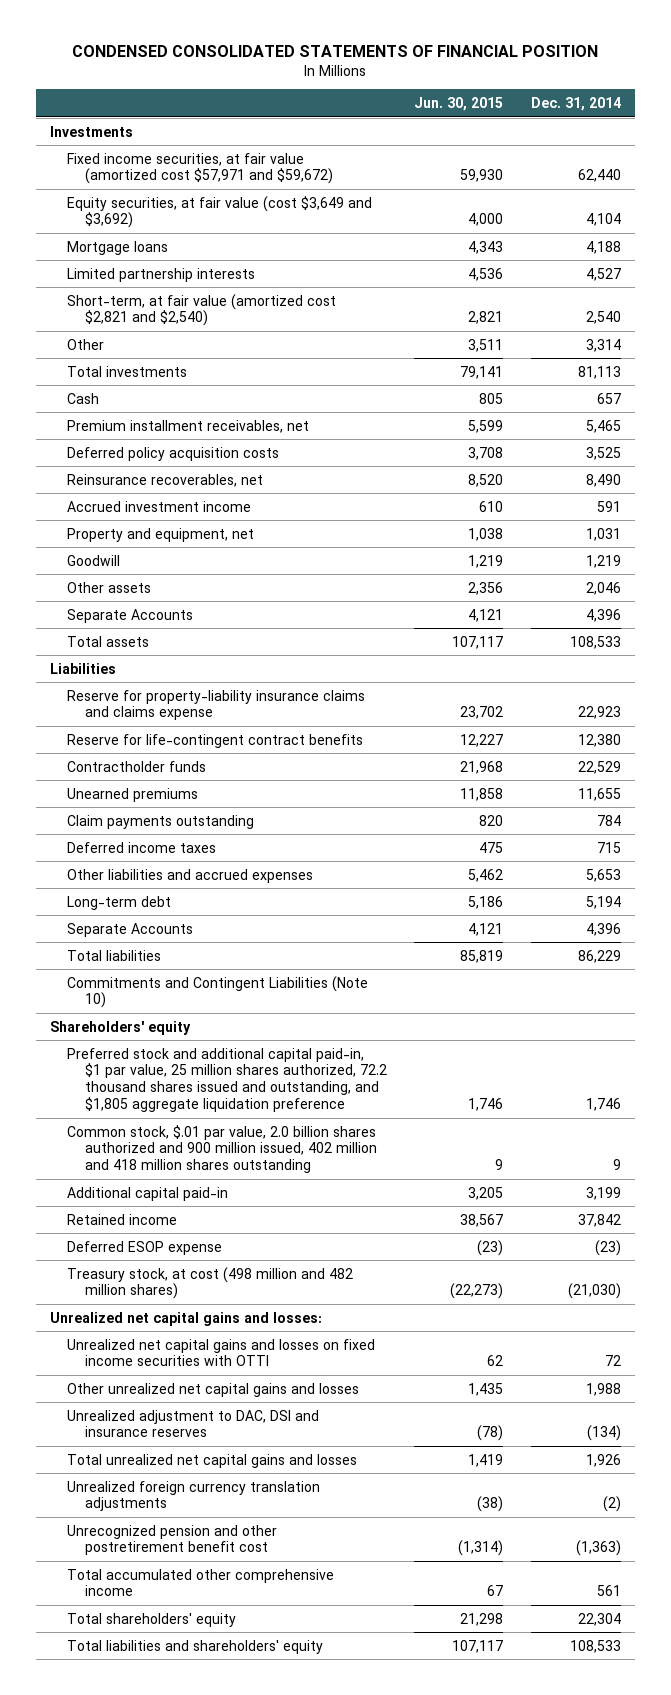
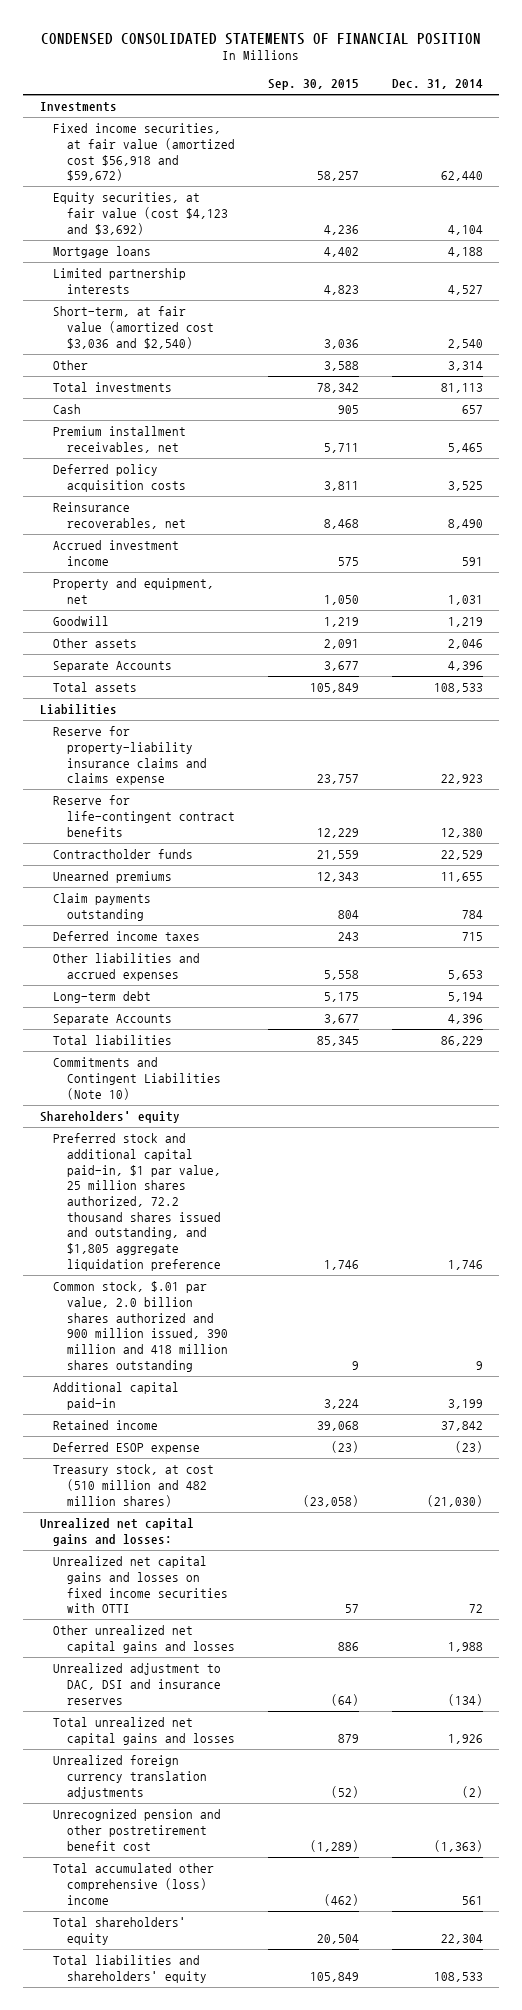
- | Jun. 30, 2015 | Dec. 31, 2014
+ | Sep. 30, 2015 | Dec. 31, 2014
- Fixed income securities, at fair value (amortized cost $57,971 and $59,672) | 59,930 | 62,440
- Equity securities, at fair value (cost $3,649 and $3,692) | 4,000 | 4,104
+ Fixed income securities, at fair value (amortized cost $56,918 and $59,672) | 58,257 | 62,440
+ Equity securities, at fair value (cost $4,123 and $3,692) | 4,236 | 4,104
- Short-term, at fair value (amortized cost $2,821 and $2,540) | 2,821 | 2,540
+ Short-term, at fair value (amortized cost $3,036 and $2,540) | 3,036 | 2,540
- Common stock, $.01 par value, 2.0 billion shares authorized and 900 million issued, 402 million and 418 million shares outstanding | 9 | 9
+ Common stock, $.01 par value, 2.0 billion shares authorized and 900 million issued, 390 million and 418 million shares outstanding | 9 | 9
- Treasury stock, at cost (498 million and 482 million shares) | (22,273) | (21,030)
+ Treasury stock, at cost (510 million and 482 million shares) | (23,058) | (21,030)
- Total accumulated other comprehensive income | 67 | 561
+ Total accumulated other comprehensive (loss) income | (462) | 561

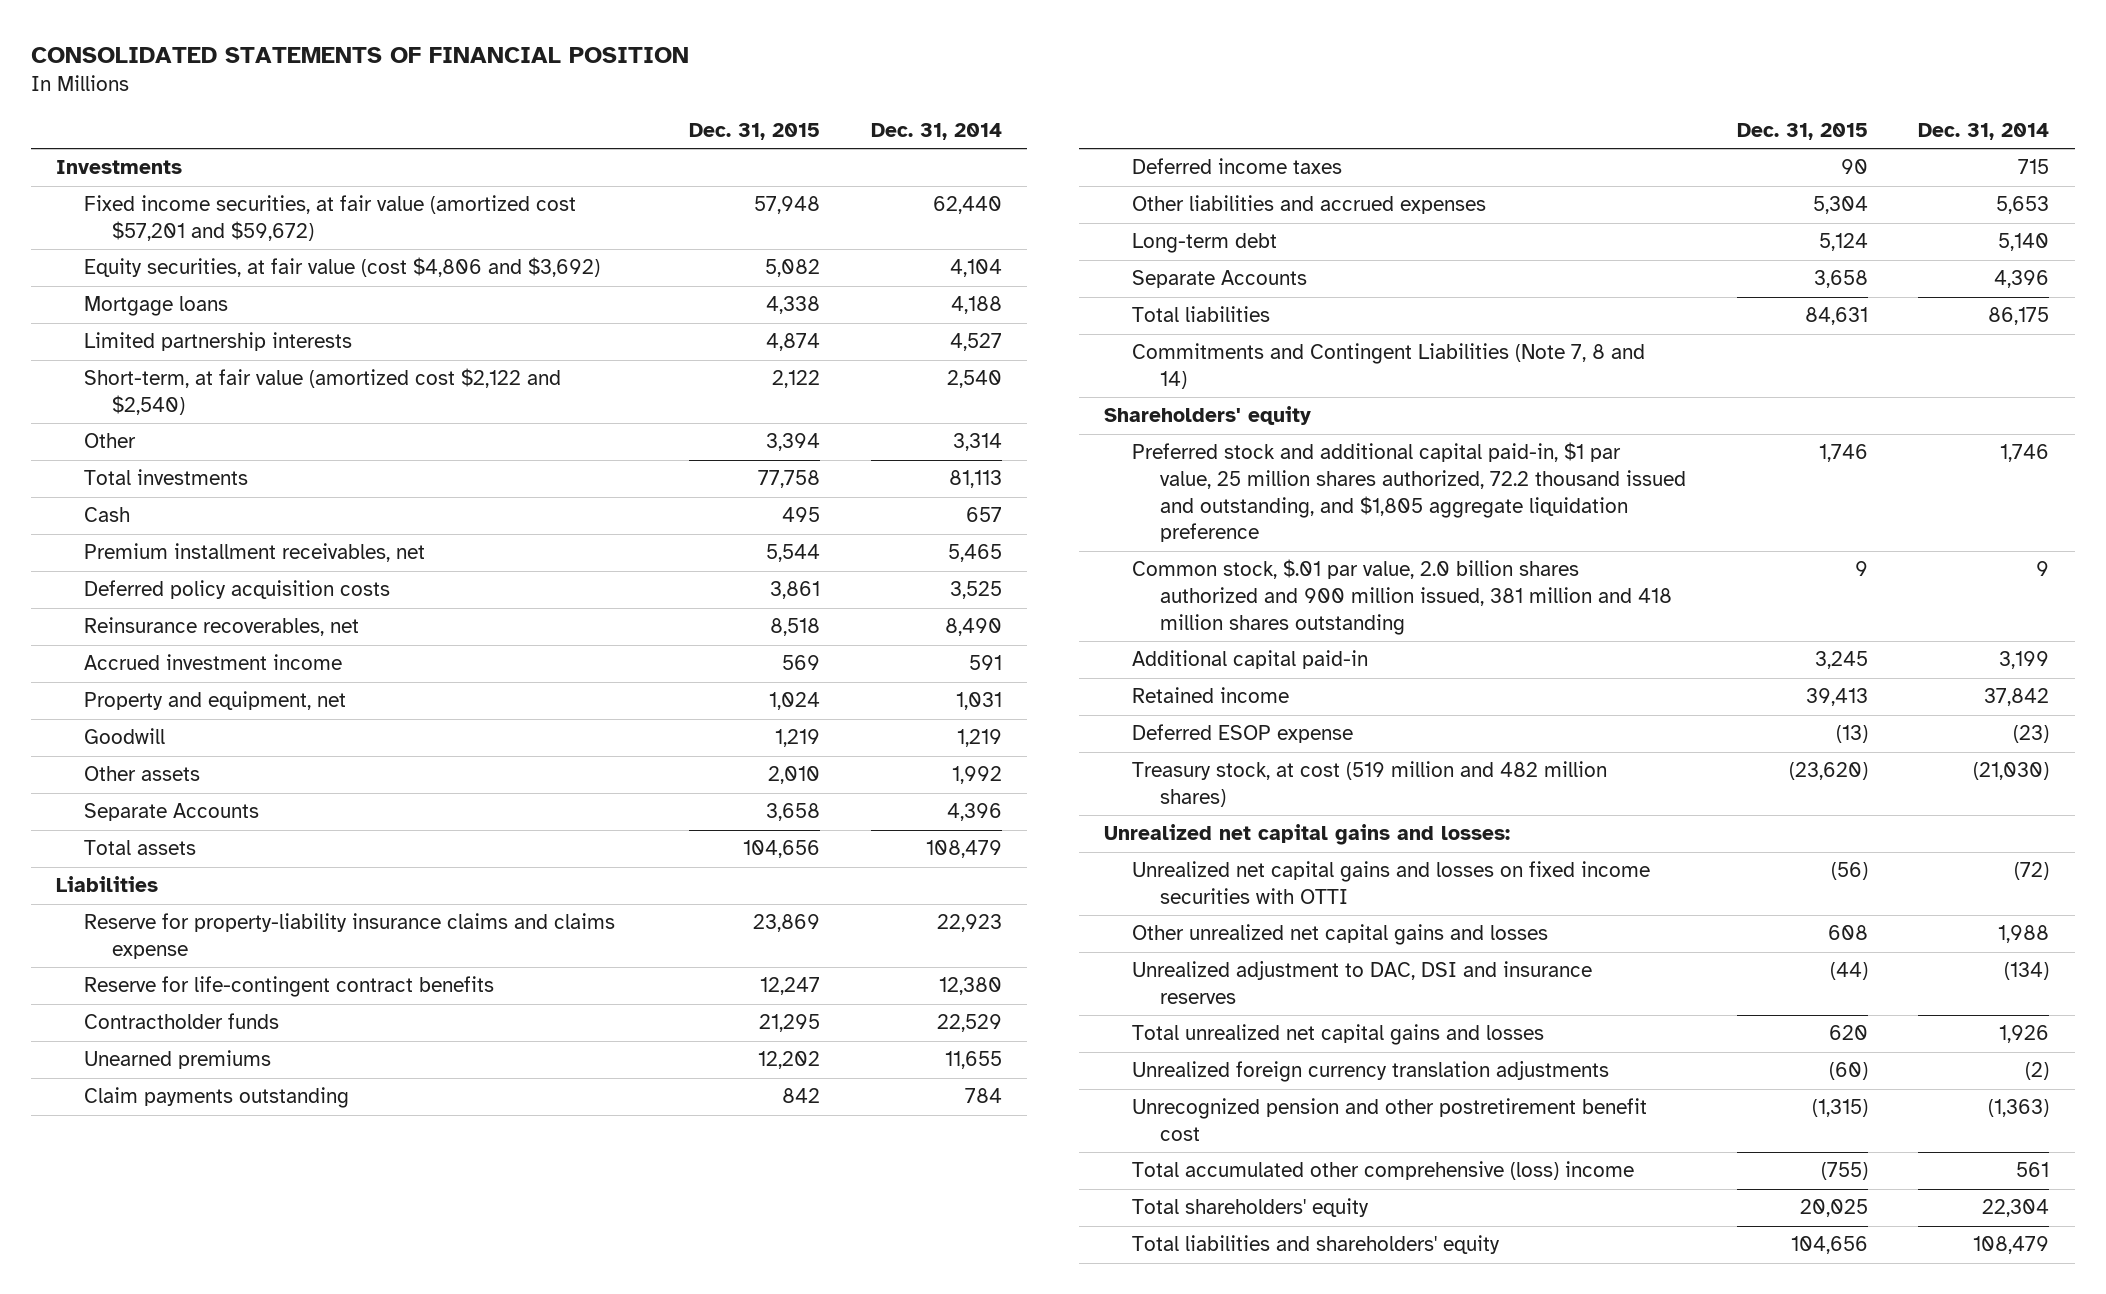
- CONDENSED CONSOLIDATED STATEMENTS OF FINANCIAL POSITION
+ CONSOLIDATED STATEMENTS OF FINANCIAL POSITION
- | Sep. 30, 2015 | Dec. 31, 2014
+ | Dec. 31, 2015 | Dec. 31, 2014
- Fixed income securities, at fair value (amortized cost $56,918 and $59,672) | 58,257 | 62,440
- Equity securities, at fair value (cost $4,123 and $3,692) | 4,236 | 4,104
+ Fixed income securities, at fair value (amortized cost $57,201 and $59,672) | 57,948 | 62,440
+ Equity securities, at fair value (cost $4,806 and $3,692) | 5,082 | 4,104
- Short-term, at fair value (amortized cost $3,036 and $2,540) | 3,036 | 2,540
+ Short-term, at fair value (amortized cost $2,122 and $2,540) | 2,122 | 2,540
- Other assets | 2,091 | 2,046
+ Other assets | 2,010 | 1,992
- Total assets | 105,849 | 108,533
+ Total assets | 104,656 | 108,479
- Long-term debt | 5,175 | 5,194
+ Long-term debt | 5,124 | 5,140
- Total liabilities | 85,345 | 86,229
- Commitments and Contingent Liabilities (Note 10)
+ Total liabilities | 84,631 | 86,175
+ Commitments and Contingent Liabilities (Note 7, 8 and 14)
- Preferred stock and additional capital paid-in, $1 par value, 25 million shares authorized, 72.2 thousand shares issued and outstanding, and $1,805 aggregate liquidation preference | 1,746 | 1,746
- Common stock, $.01 par value, 2.0 billion shares authorized and 900 million issued, 390 million and 418 million shares outstanding | 9 | 9
+ Preferred stock and additional capital paid-in, $1 par value, 25 million shares authorized, 72.2 thousand issued and outstanding, and $1,805 aggregate liquidation preference | 1,746 | 1,746
+ Common stock, $.01 par value, 2.0 billion shares authorized and 900 million issued, 381 million and 418 million shares outstanding | 9 | 9
- Treasury stock, at cost (510 million and 482 million shares) | (23,058) | (21,030)
+ Treasury stock, at cost (519 million and 482 million shares) | (23,620) | (21,030)
- Unrealized net capital gains and losses on fixed income securities with OTTI | 57 | 72
+ Unrealized net capital gains and losses on fixed income securities with OTTI | (56) | (72)
- Total liabilities and shareholders' equity | 105,849 | 108,533
+ Total liabilities and shareholders' equity | 104,656 | 108,479

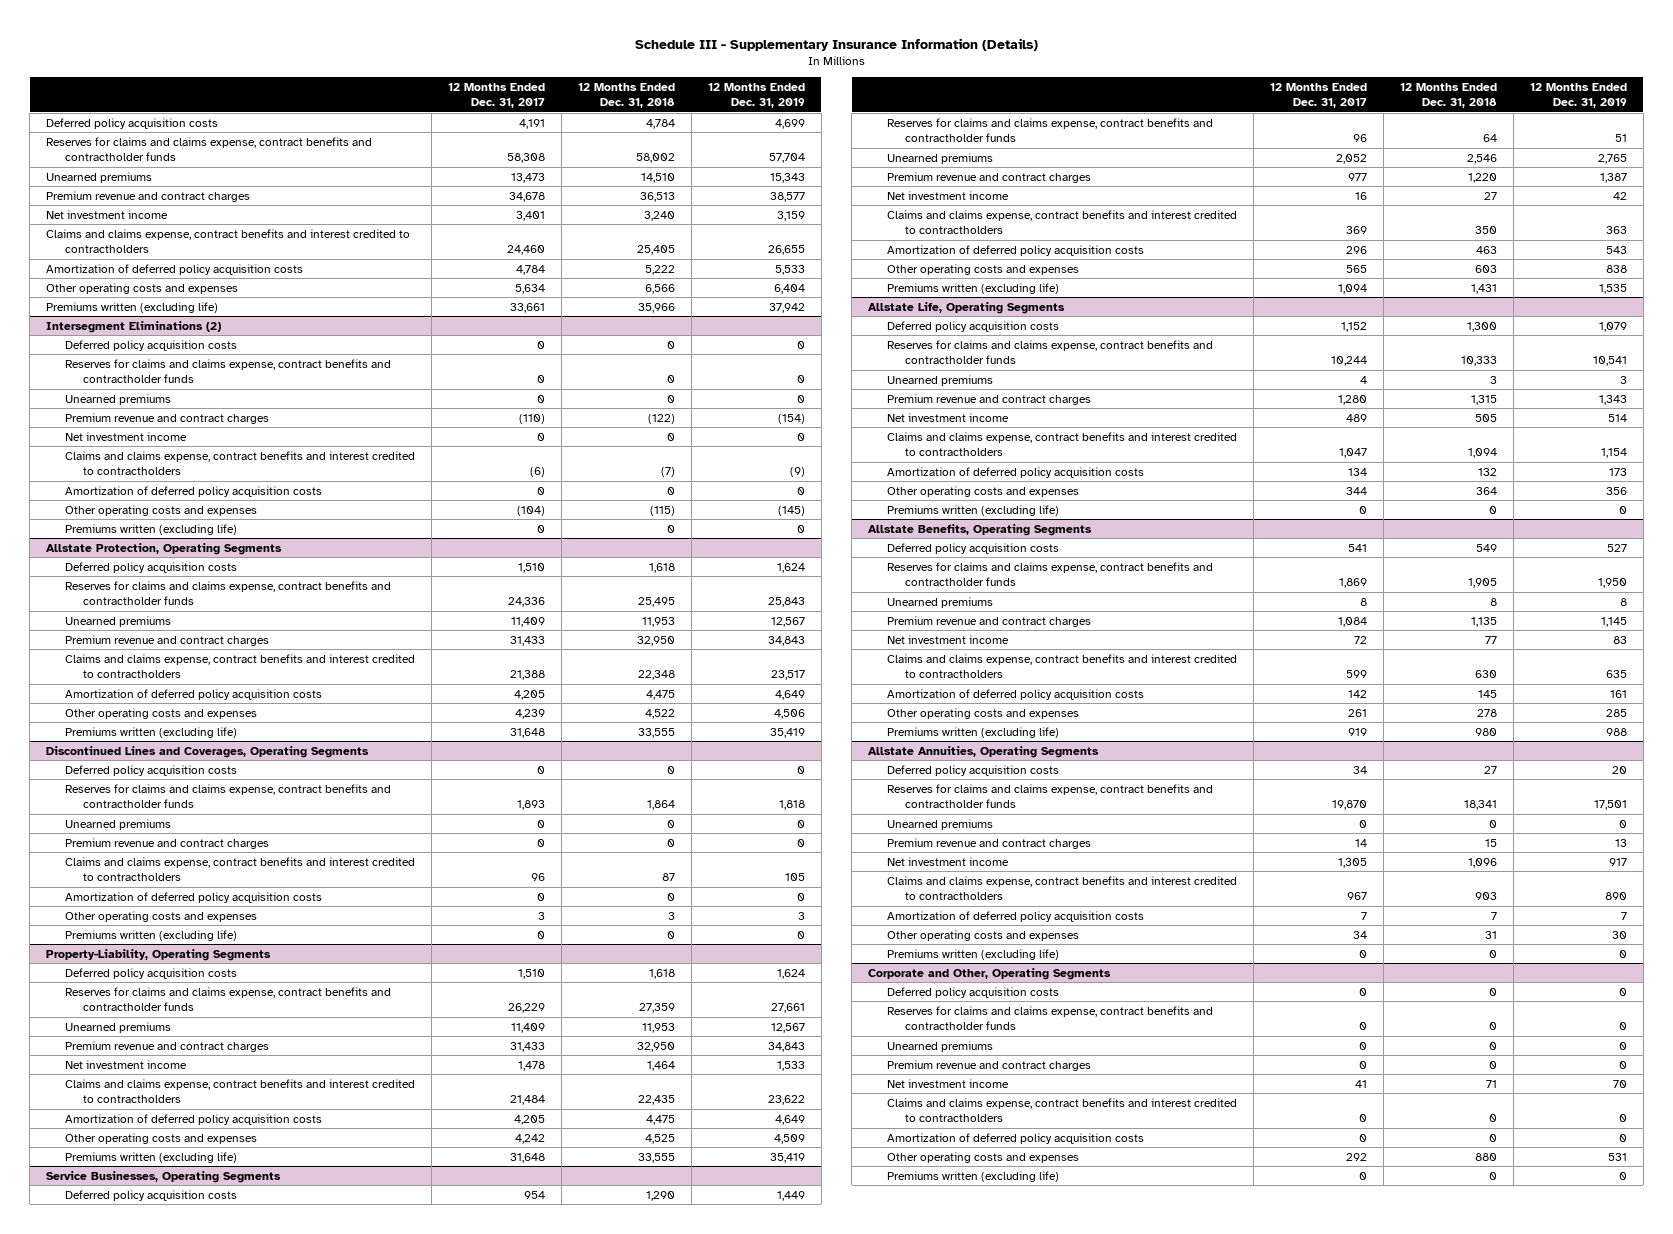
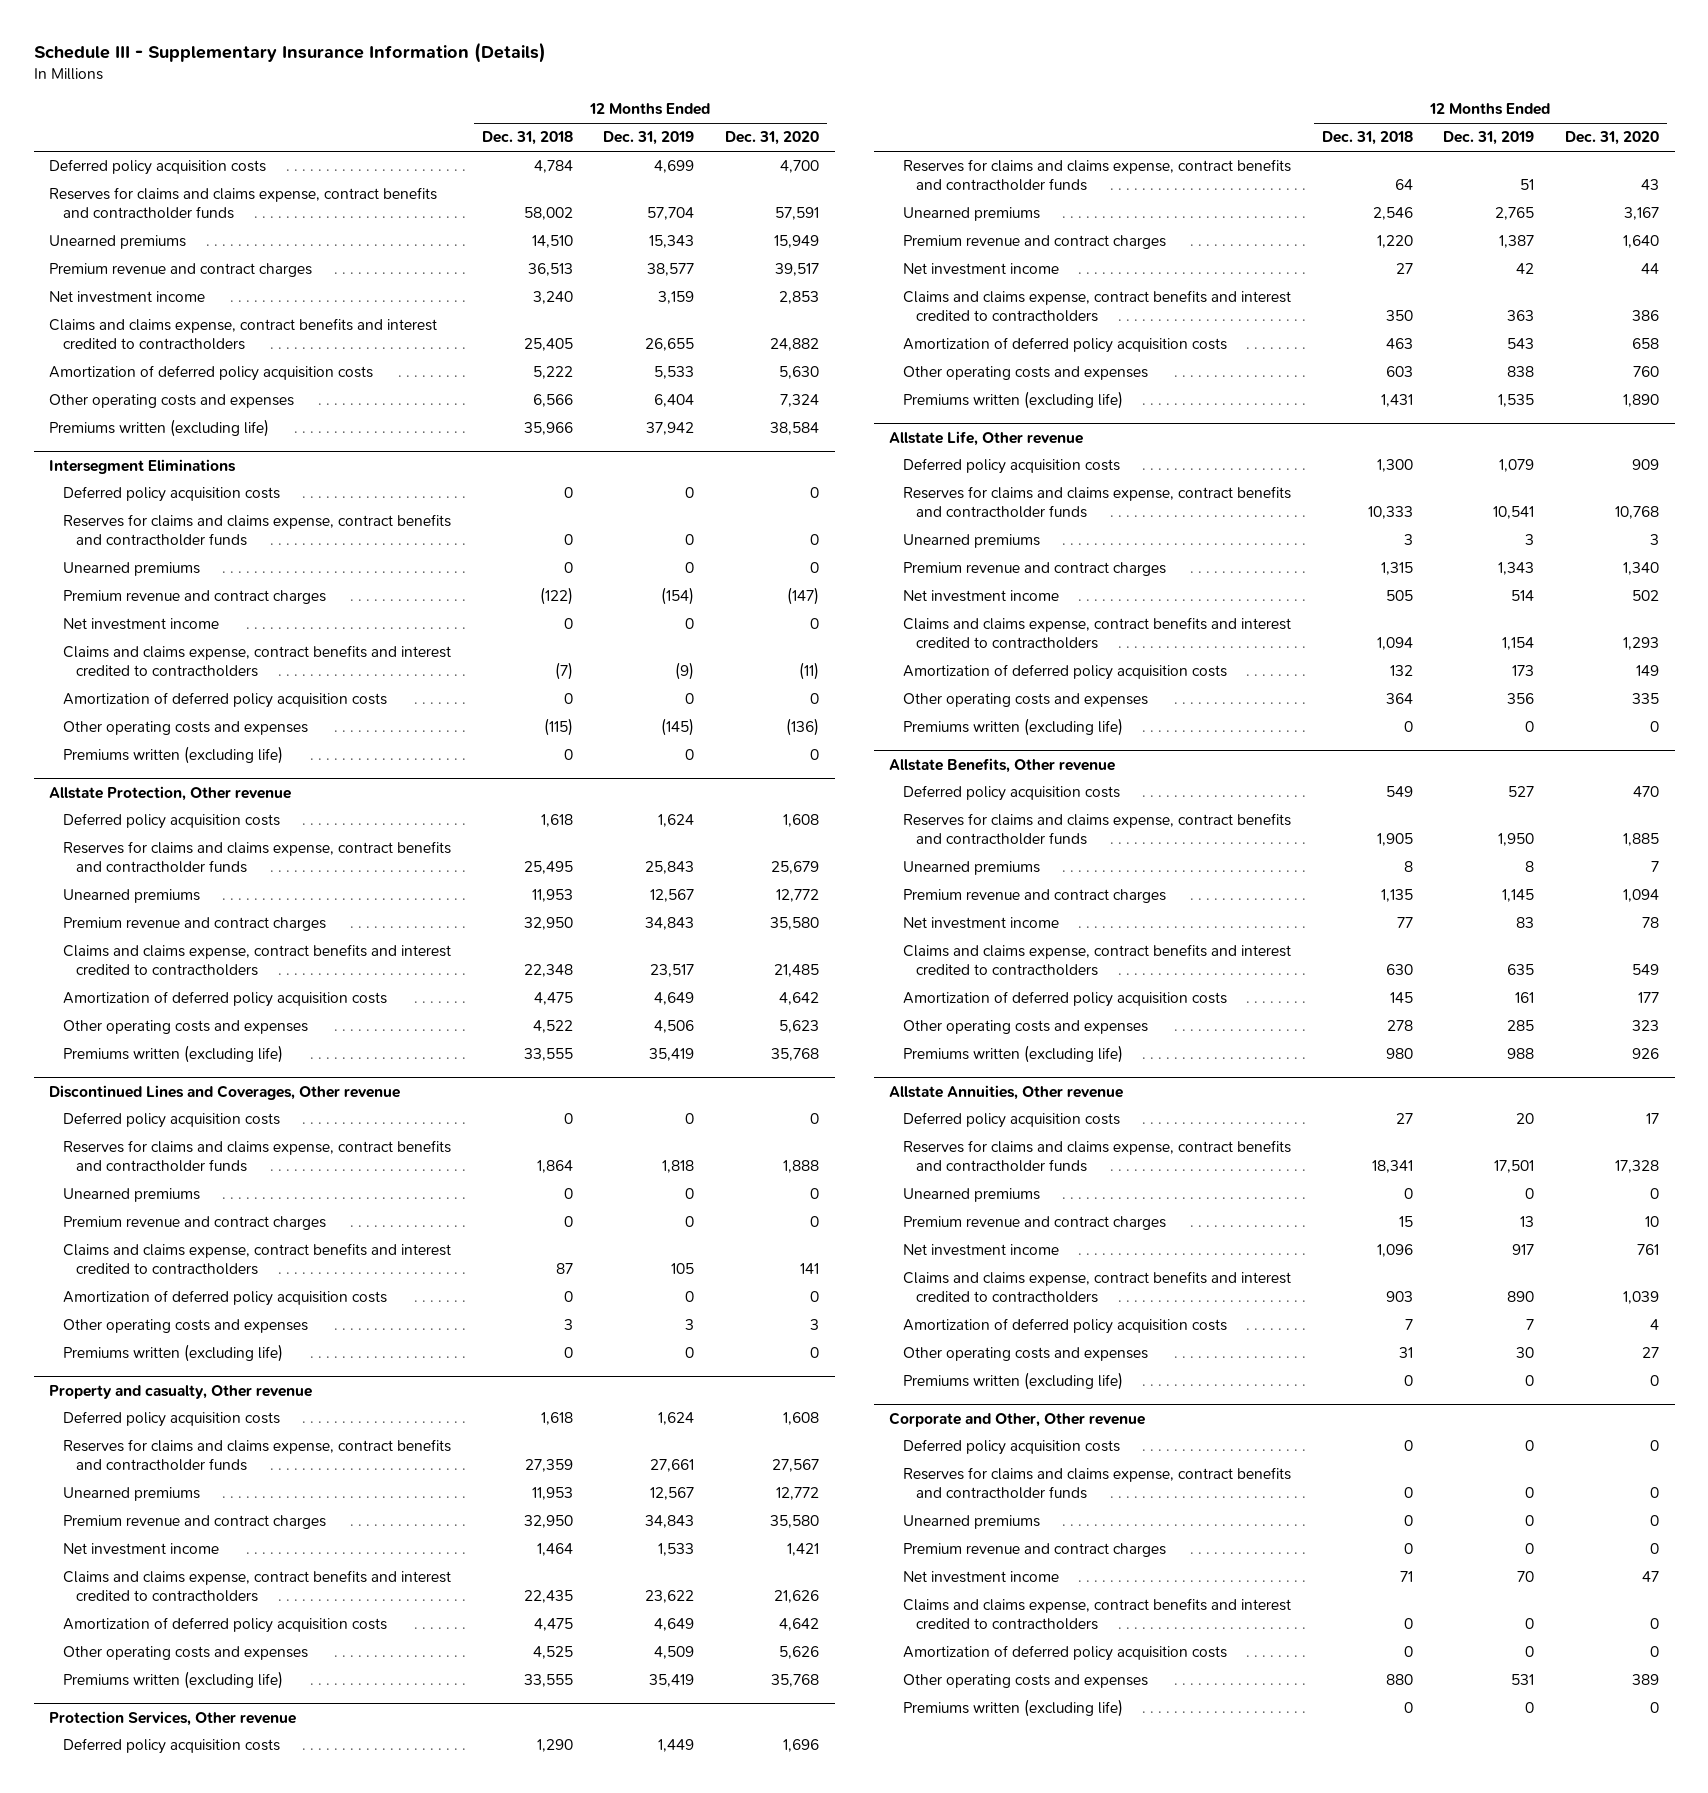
- | 12 Months Ended Dec. 31, 2017 | 12 Months Ended Dec. 31, 2018 | 12 Months Ended Dec. 31, 2019
+ | 12 Months Ended Dec. 31, 2018 | 12 Months Ended Dec. 31, 2019 | 12 Months Ended Dec. 31, 2020
- Intersegment Eliminations (2)
+ Intersegment Eliminations
- Allstate Protection, Operating Segments
+ Allstate Protection, Other revenue
- Discontinued Lines and Coverages, Operating Segments
+ Discontinued Lines and Coverages, Other revenue
- Property-Liability, Operating Segments
+ Property and casualty, Other revenue
- Service Businesses, Operating Segments
+ Protection Services, Other revenue
- Allstate Life, Operating Segments
+ Allstate Life, Other revenue
- Allstate Benefits, Operating Segments
+ Allstate Benefits, Other revenue
- Allstate Annuities, Operating Segments
+ Allstate Annuities, Other revenue
- Corporate and Other, Operating Segments
+ Corporate and Other, Other revenue

